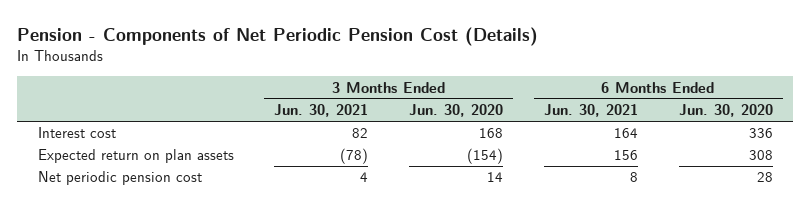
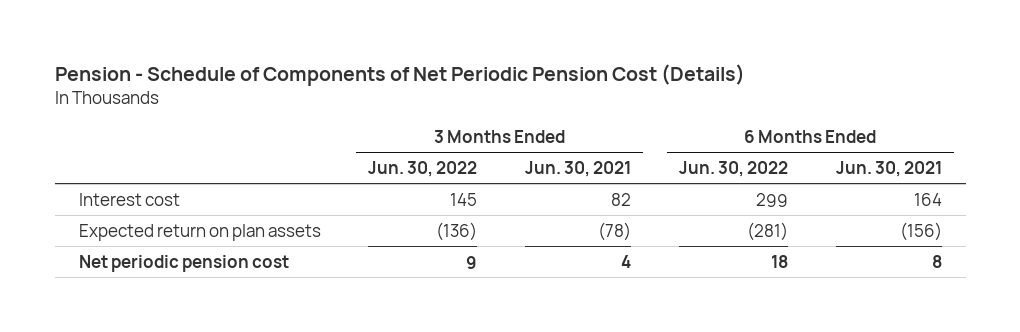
- Pension - Components of Net Periodic Pension Cost (Details)
+ Pension - Schedule of Components of Net Periodic Pension Cost (Details)
- | 3 Months Ended Jun. 30, 2021 | 3 Months Ended Jun. 30, 2020 | 6 Months Ended Jun. 30, 2021 | 6 Months Ended Jun. 30, 2020
+ | 3 Months Ended Jun. 30, 2022 | 3 Months Ended Jun. 30, 2021 | 6 Months Ended Jun. 30, 2022 | 6 Months Ended Jun. 30, 2021
- Expected return on plan assets | (78) | (154) | 156 | 308
+ Expected return on plan assets | (136) | (78) | (281) | (156)

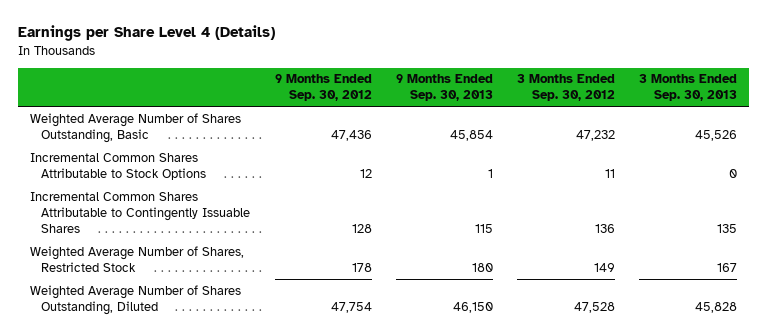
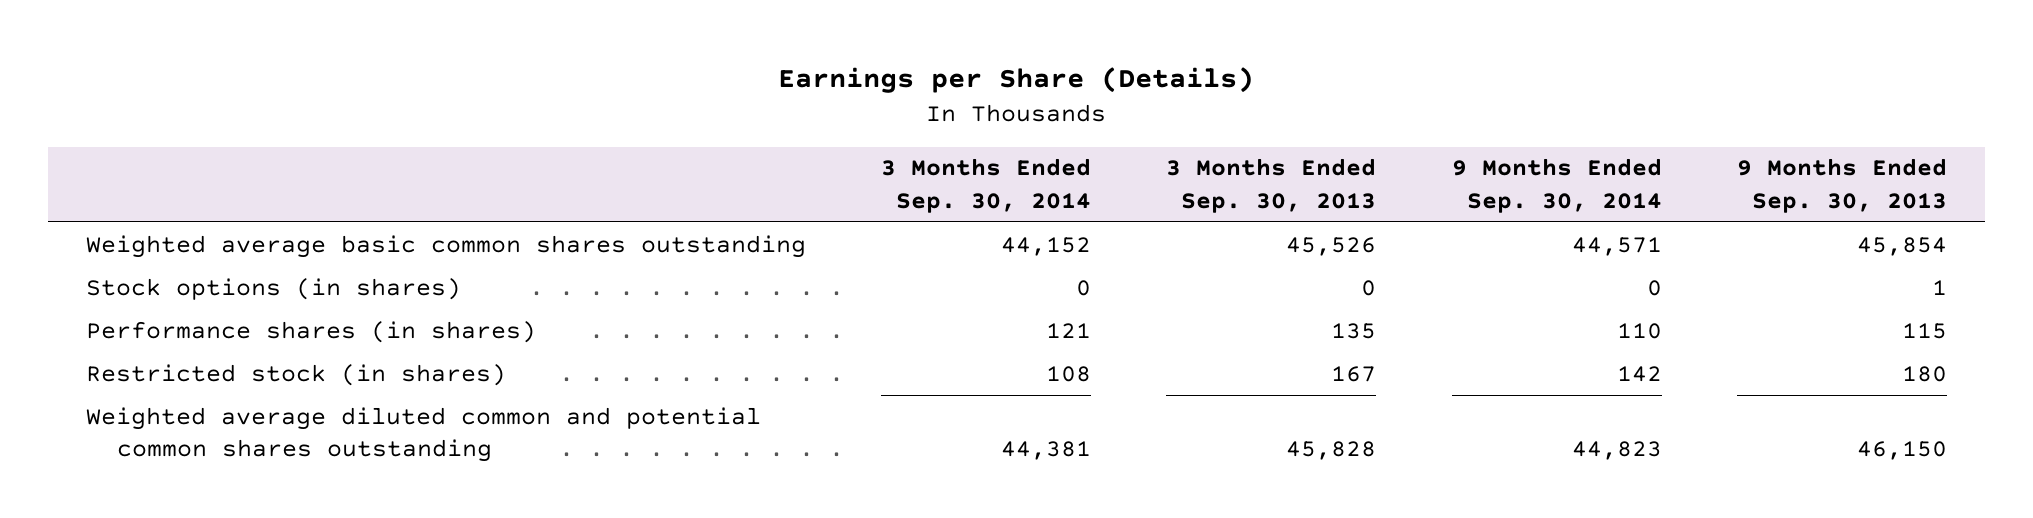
- Earnings per Share Level 4 (Details)
+ Earnings per Share (Details)
- | 9 Months Ended Sep. 30, 2012 | 9 Months Ended Sep. 30, 2013 | 3 Months Ended Sep. 30, 2012 | 3 Months Ended Sep. 30, 2013
+ | 3 Months Ended Sep. 30, 2014 | 3 Months Ended Sep. 30, 2013 | 9 Months Ended Sep. 30, 2014 | 9 Months Ended Sep. 30, 2013
- Weighted Average Number of Shares Outstanding, Basic | 47,436 | 45,854 | 47,232 | 45,526
- Incremental Common Shares Attributable to Stock Options | 12 | 1 | 11 | 0
- Incremental Common Shares Attributable to Contingently Issuable Shares | 128 | 115 | 136 | 135
- Weighted Average Number of Shares, Restricted Stock | 178 | 180 | 149 | 167
- Weighted Average Number of Shares Outstanding, Diluted | 47,754 | 46,150 | 47,528 | 45,828
+ Weighted average basic common shares outstanding | 44,152 | 45,526 | 44,571 | 45,854
+ Stock options (in shares) | 0 | 0 | 0 | 1
+ Performance shares (in shares) | 121 | 135 | 110 | 115
+ Restricted stock (in shares) | 108 | 167 | 142 | 180
+ Weighted average diluted common and potential common shares outstanding | 44,381 | 45,828 | 44,823 | 46,150

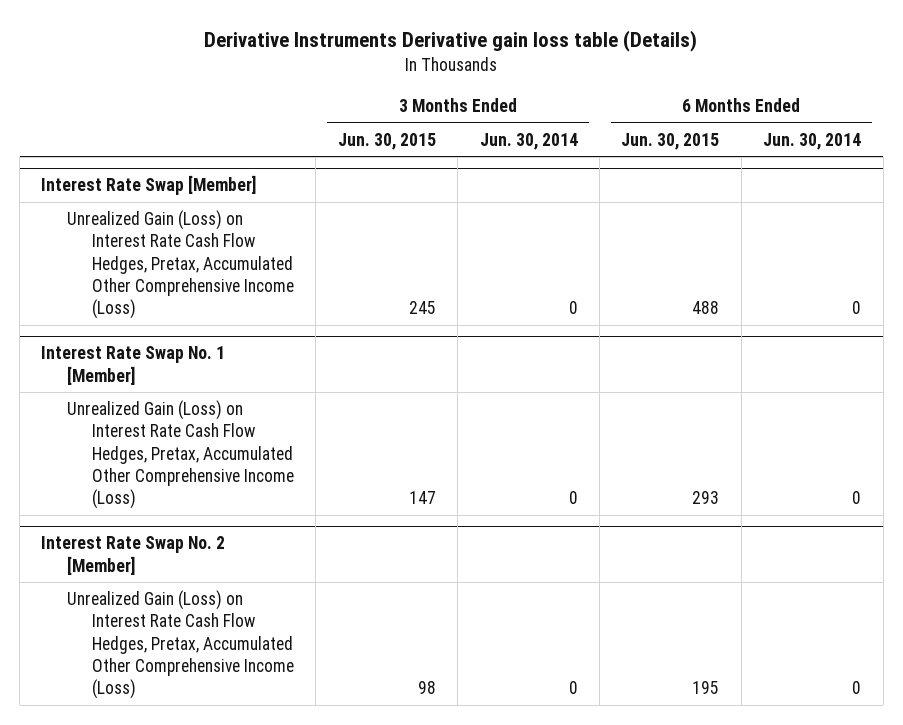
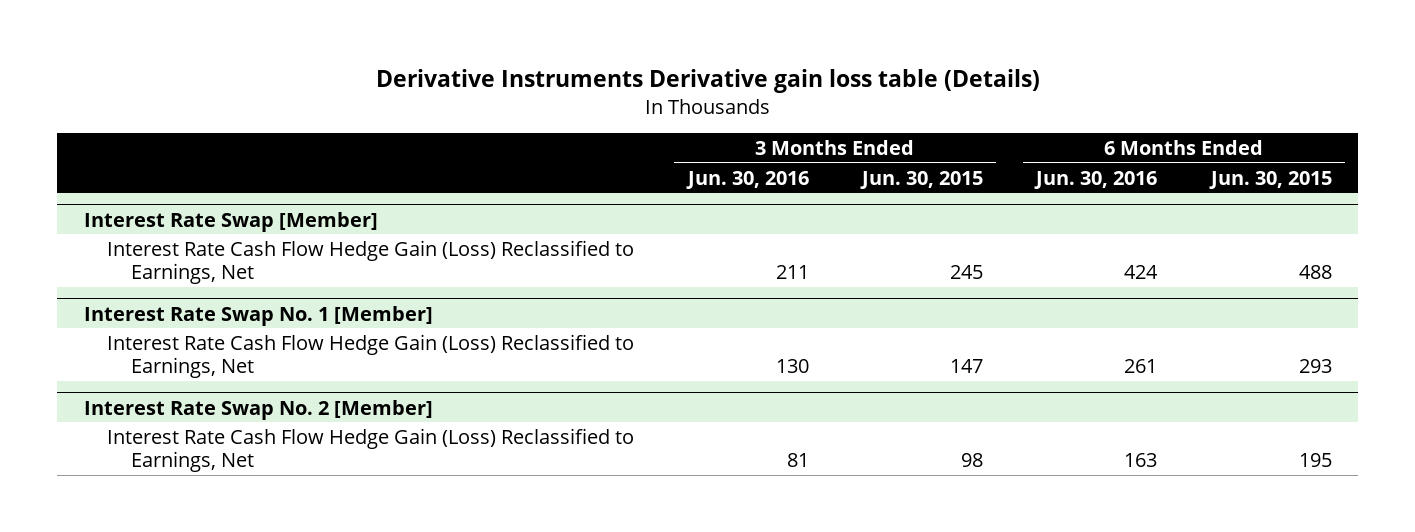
- | 3 Months Ended Jun. 30, 2015 | 3 Months Ended Jun. 30, 2014 | 6 Months Ended Jun. 30, 2015 | 6 Months Ended Jun. 30, 2014
+ | 3 Months Ended Jun. 30, 2016 | 3 Months Ended Jun. 30, 2015 | 6 Months Ended Jun. 30, 2016 | 6 Months Ended Jun. 30, 2015
@ Interest Rate Swap [Member]
- Unrealized Gain (Loss) on Interest Rate Cash Flow Hedges, Pretax, Accumulated Other Comprehensive Income (Loss) | 245 | 0 | 488 | 0
+ Interest Rate Cash Flow Hedge Gain (Loss) Reclassified to Earnings, Net | 211 | 245 | 424 | 488
@ Interest Rate Swap No. 1 [Member]
- Unrealized Gain (Loss) on Interest Rate Cash Flow Hedges, Pretax, Accumulated Other Comprehensive Income (Loss) | 147 | 0 | 293 | 0
+ Interest Rate Cash Flow Hedge Gain (Loss) Reclassified to Earnings, Net | 130 | 147 | 261 | 293
@ Interest Rate Swap No. 2 [Member]
- Unrealized Gain (Loss) on Interest Rate Cash Flow Hedges, Pretax, Accumulated Other Comprehensive Income (Loss) | 98 | 0 | 195 | 0
+ Interest Rate Cash Flow Hedge Gain (Loss) Reclassified to Earnings, Net | 81 | 98 | 163 | 195

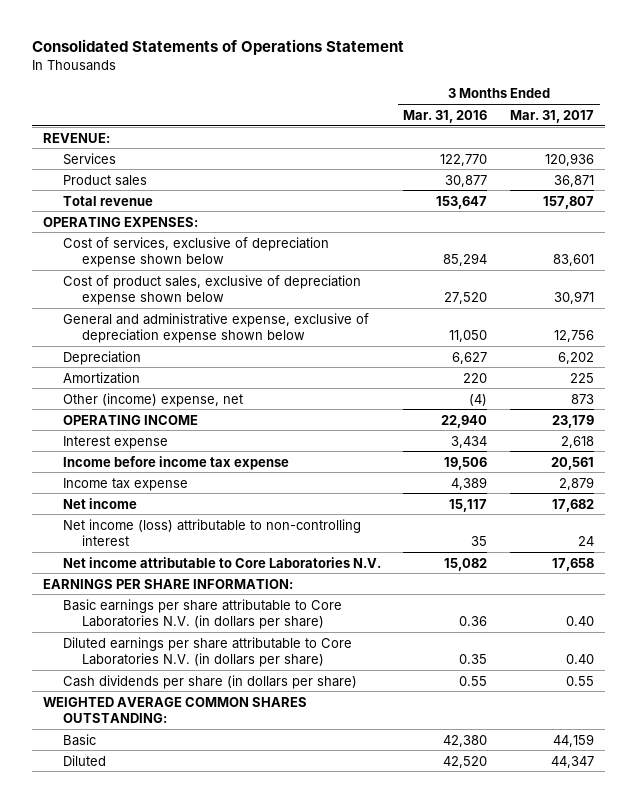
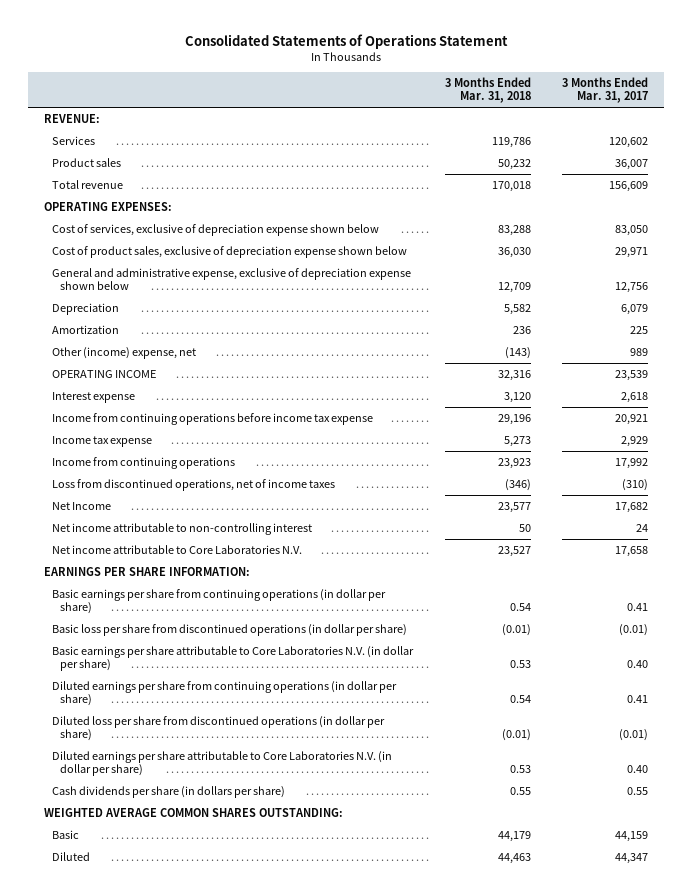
- | 3 Months Ended Mar. 31, 2016 | 3 Months Ended Mar. 31, 2017
+ | 3 Months Ended Mar. 31, 2018 | 3 Months Ended Mar. 31, 2017
- Services | 122,770 | 120,936
- Product sales | 30,877 | 36,871
- Total revenue | 153,647 | 157,807
+ Services | 119,786 | 120,602
+ Product sales | 50,232 | 36,007
+ Total revenue | 170,018 | 156,609
- Cost of services, exclusive of depreciation expense shown below | 85,294 | 83,601
- Cost of product sales, exclusive of depreciation expense shown below | 27,520 | 30,971
+ Cost of services, exclusive of depreciation expense shown below | 83,288 | 83,050
+ Cost of product sales, exclusive of depreciation expense shown below | 36,030 | 29,971
- Depreciation | 6,627 | 6,202
+ Depreciation | 5,582 | 6,079
- Other (income) expense, net | (4) | 873
- OPERATING INCOME | 22,940 | 23,179
+ Other (income) expense, net | (143) | 989
+ OPERATING INCOME | 32,316 | 23,539
- Income before income tax expense | 19,506 | 20,561
- Income tax expense | 4,389 | 2,879
- Net income | 15,117 | 17,682
- Net income (loss) attributable to non-controlling interest | 35 | 24
+ Income from continuing operations before income tax expense | 29,196 | 20,921
+ Income tax expense | 5,273 | 2,929
+ Income from continuing operations | 23,923 | 17,992
+ Loss from discontinued operations, net of income taxes | (346) | (310)
+ Net Income | 23,577 | 17,682
+ Net income attributable to non-controlling interest | 50 | 24
- Basic earnings per share attributable to Core Laboratories N.V. (in dollars per share) | 0.36 | 0.40
- Diluted earnings per share attributable to Core Laboratories N.V. (in dollars per share) | 0.35 | 0.40
+ Basic earnings per share from continuing operations (in dollar per share) | 0.54 | 0.41
+ Basic loss per share from discontinued operations (in dollar per share) | (0.01) | (0.01)
+ Basic earnings per share attributable to Core Laboratories N.V. (in dollar per share) | 0.53 | 0.40
+ Diluted earnings per share from continuing operations (in dollar per share) | 0.54 | 0.41
+ Diluted loss per share from discontinued operations (in dollar per share) | (0.01) | (0.01)
+ Diluted earnings per share attributable to Core Laboratories N.V. (in dollar per share) | 0.53 | 0.40

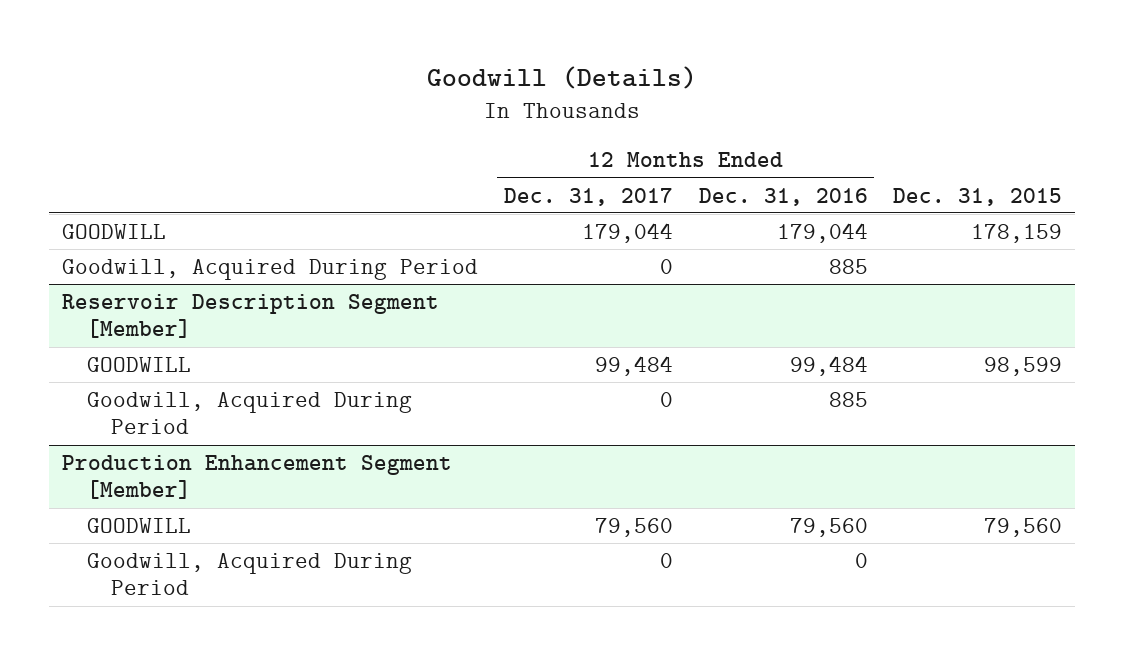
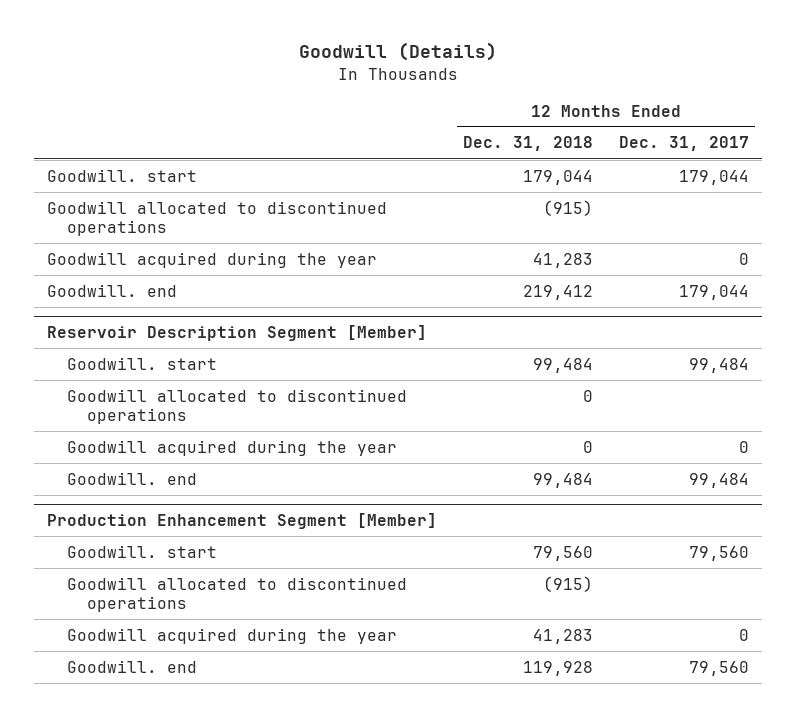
- | 12 Months Ended Dec. 31, 2017 | 12 Months Ended Dec. 31, 2016 | Dec. 31, 2015
+ | 12 Months Ended Dec. 31, 2018 | 12 Months Ended Dec. 31, 2017
- GOODWILL | 179,044 | 179,044 | 178,159
- Goodwill, Acquired During Period | 0 | 885 |
+ Goodwill. start | 179,044 | 179,044
+ Goodwill allocated to discontinued operations | (915) |
+ Goodwill acquired during the year | 41,283 | 0
+ Goodwill. end | 219,412 | 179,044
@ Reservoir Description Segment [Member]
- GOODWILL | 99,484 | 99,484 | 98,599
- Goodwill, Acquired During Period | 0 | 885 |
+ Goodwill. start | 99,484 | 99,484
+ Goodwill allocated to discontinued operations | 0 |
+ Goodwill acquired during the year | 0 | 0
+ Goodwill. end | 99,484 | 99,484
@ Production Enhancement Segment [Member]
- GOODWILL | 79,560 | 79,560 | 79,560
- Goodwill, Acquired During Period | 0 | 0 |
+ Goodwill. start | 79,560 | 79,560
+ Goodwill allocated to discontinued operations | (915) |
+ Goodwill acquired during the year | 41,283 | 0
+ Goodwill. end | 119,928 | 79,560

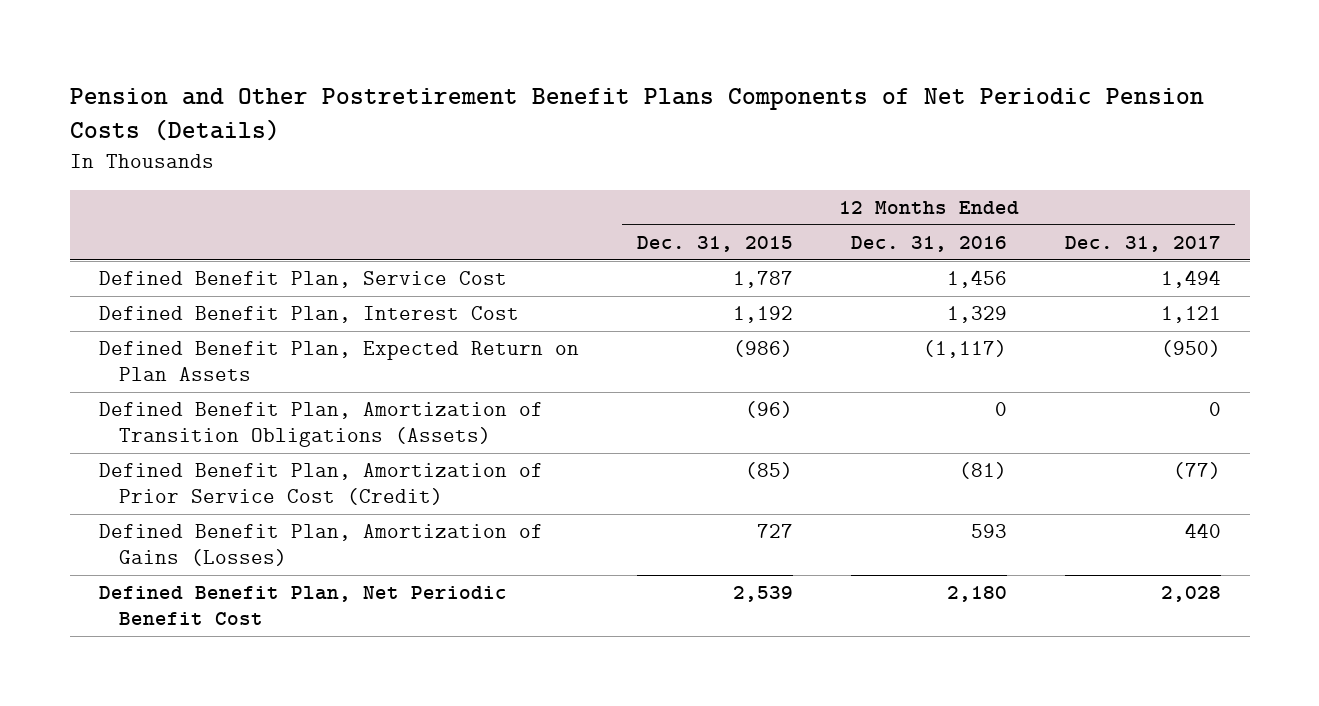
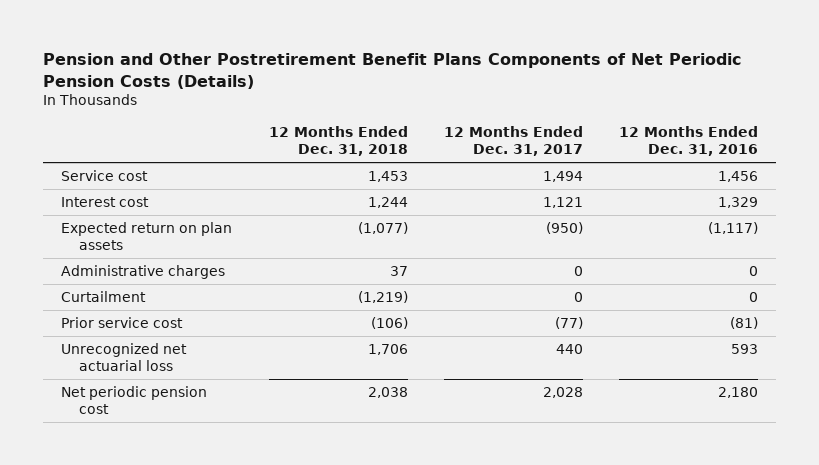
- | 12 Months Ended Dec. 31, 2015 | 12 Months Ended Dec. 31, 2016 | 12 Months Ended Dec. 31, 2017
+ | 12 Months Ended Dec. 31, 2018 | 12 Months Ended Dec. 31, 2017 | 12 Months Ended Dec. 31, 2016
- Defined Benefit Plan, Service Cost | 1,787 | 1,456 | 1,494
- Defined Benefit Plan, Interest Cost | 1,192 | 1,329 | 1,121
- Defined Benefit Plan, Expected Return on Plan Assets | (986) | (1,117) | (950)
- Defined Benefit Plan, Amortization of Transition Obligations (Assets) | (96) | 0 | 0
- Defined Benefit Plan, Amortization of Prior Service Cost (Credit) | (85) | (81) | (77)
- Defined Benefit Plan, Amortization of Gains (Losses) | 727 | 593 | 440
- Defined Benefit Plan, Net Periodic Benefit Cost | 2,539 | 2,180 | 2,028
+ Service cost | 1,453 | 1,494 | 1,456
+ Interest cost | 1,244 | 1,121 | 1,329
+ Expected return on plan assets | (1,077) | (950) | (1,117)
+ Administrative charges | 37 | 0 | 0
+ Curtailment | (1,219) | 0 | 0
+ Prior service cost | (106) | (77) | (81)
+ Unrecognized net actuarial loss | 1,706 | 440 | 593
+ Net periodic pension cost | 2,038 | 2,028 | 2,180

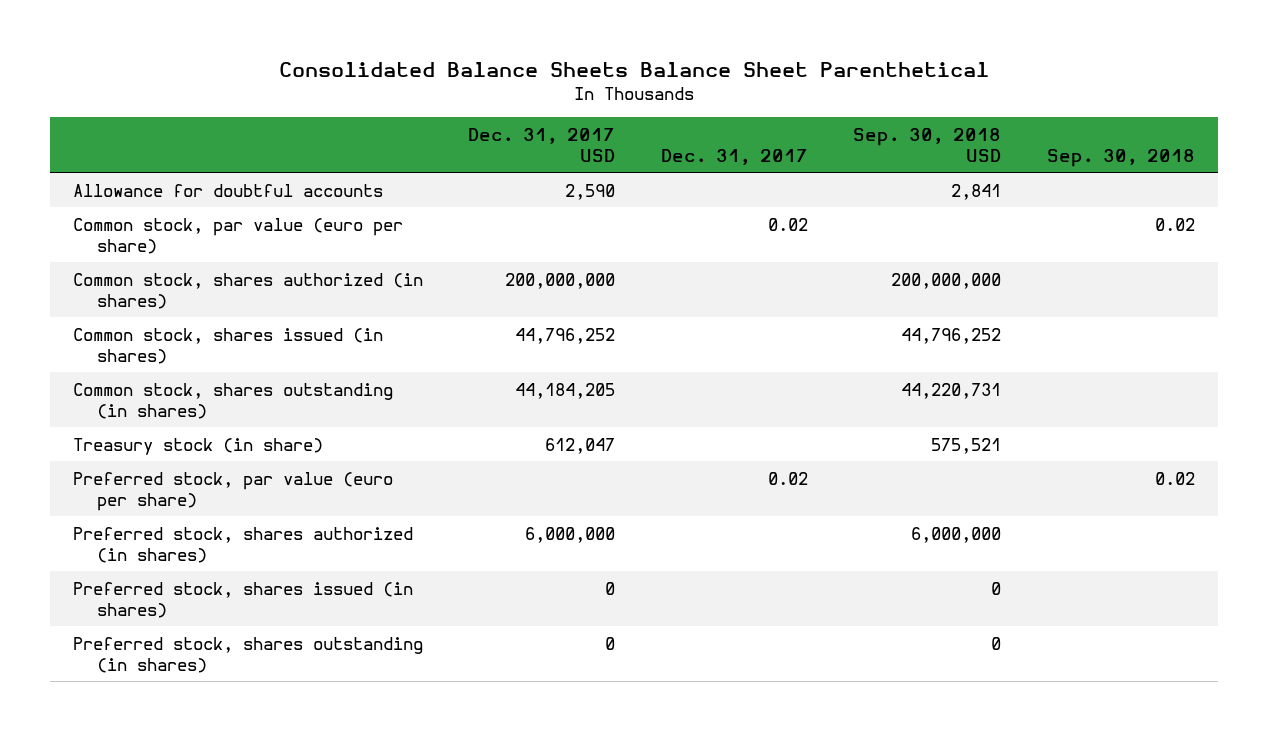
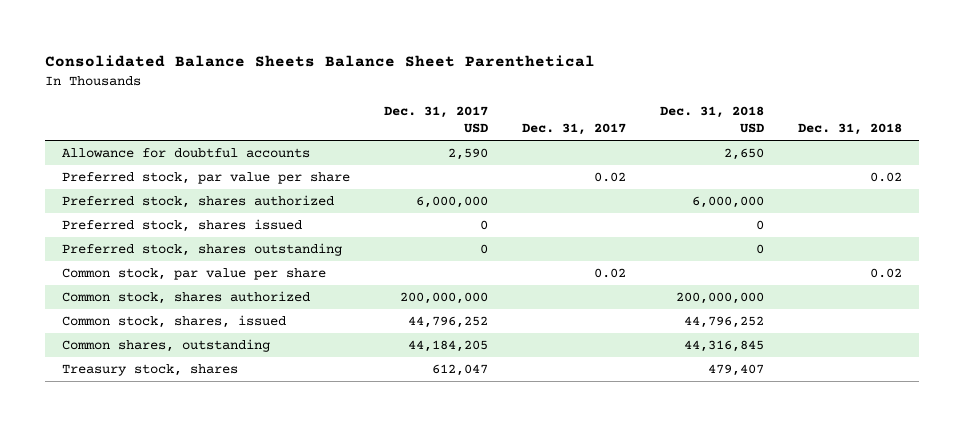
- | Dec. 31, 2017 USD | Dec. 31, 2017 | Sep. 30, 2018 USD | Sep. 30, 2018
+ | Dec. 31, 2017 USD | Dec. 31, 2017 | Dec. 31, 2018 USD | Dec. 31, 2018
- Common stock, par value (euro per share) | | 0.02 | | 0.02
- Common stock, shares authorized (in shares) | 200,000,000 | | 200,000,000 |
- Common stock, shares issued (in shares) | 44,796,252 | | 44,796,252 |
- Common stock, shares outstanding (in shares) | 44,184,205 | | 44,220,731 |
- Treasury stock (in share) | 612,047 | | 575,521 |
- Preferred stock, par value (euro per share) | | 0.02 | | 0.02
- Preferred stock, shares authorized (in shares) | 6,000,000 | | 6,000,000 |
- Preferred stock, shares issued (in shares) | 0 | | 0 |
- Preferred stock, shares outstanding (in shares) | 0 | | 0 |
+ Preferred stock, par value per share | | 0.02 | | 0.02
+ Preferred stock, shares authorized | 6,000,000 | | 6,000,000 |
+ Preferred stock, shares issued | 0 | | 0 |
+ Preferred stock, shares outstanding | 0 | | 0 |
+ Common stock, par value per share | | 0.02 | | 0.02
+ Common stock, shares authorized | 200,000,000 | | 200,000,000 |
+ Common stock, shares, issued | 44,796,252 | | 44,796,252 |
+ Common shares, outstanding | 44,184,205 | | 44,316,845 |
+ Treasury stock, shares | 612,047 | | 479,407 |

